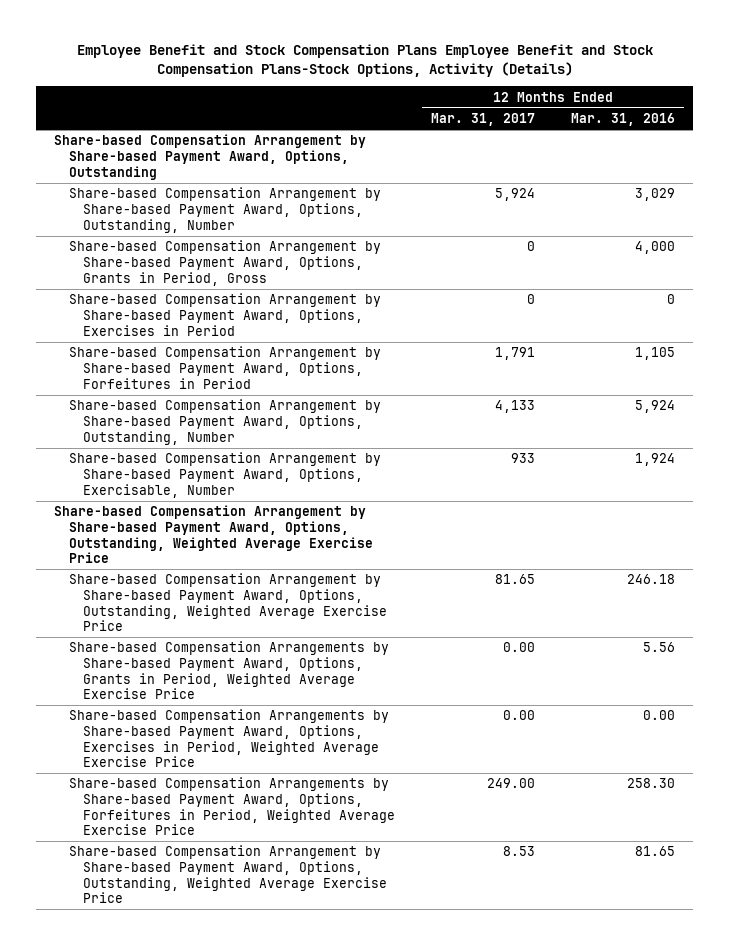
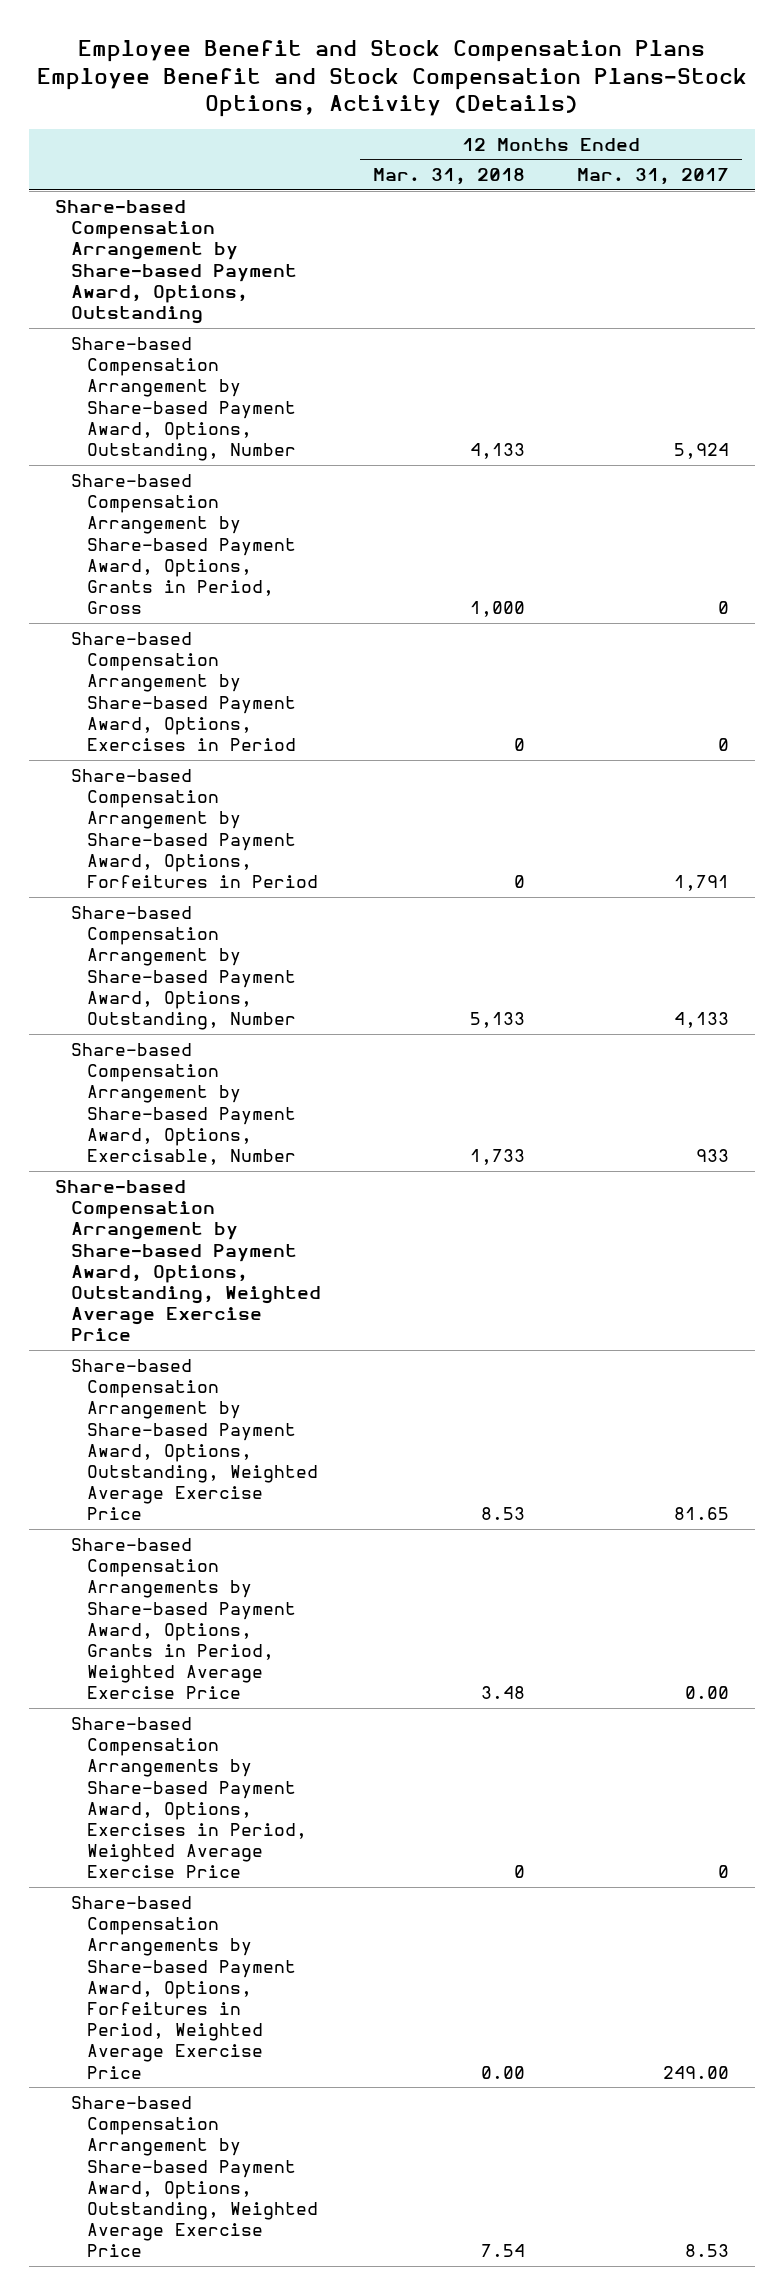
- | 12 Months Ended Mar. 31, 2017 | 12 Months Ended Mar. 31, 2016
+ | 12 Months Ended Mar. 31, 2018 | 12 Months Ended Mar. 31, 2017
- Share-based Compensation Arrangements by Share-based Payment Award, Options, Exercises in Period, Weighted Average Exercise Price | 0.00 | 0.00
+ Share-based Compensation Arrangements by Share-based Payment Award, Options, Exercises in Period, Weighted Average Exercise Price | 0 | 0

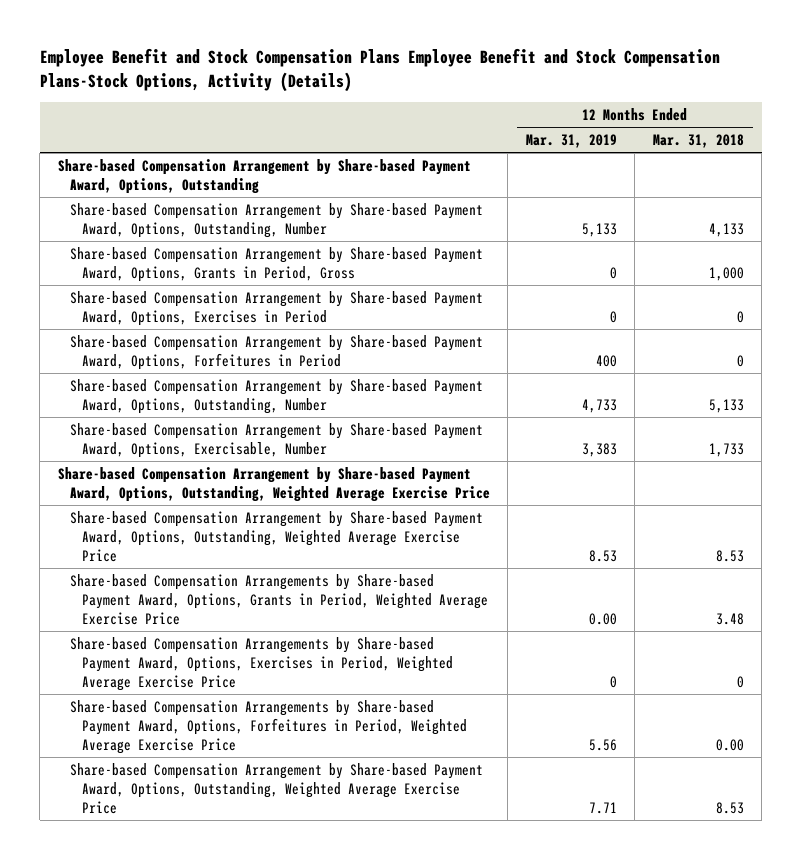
- | 12 Months Ended Mar. 31, 2018 | 12 Months Ended Mar. 31, 2017
+ | 12 Months Ended Mar. 31, 2019 | 12 Months Ended Mar. 31, 2018
- Share-based Compensation Arrangement by Share-based Payment Award, Options, Outstanding, Weighted Average Exercise Price | 7.54 | 8.53
+ Share-based Compensation Arrangement by Share-based Payment Award, Options, Outstanding, Weighted Average Exercise Price | 7.71 | 8.53

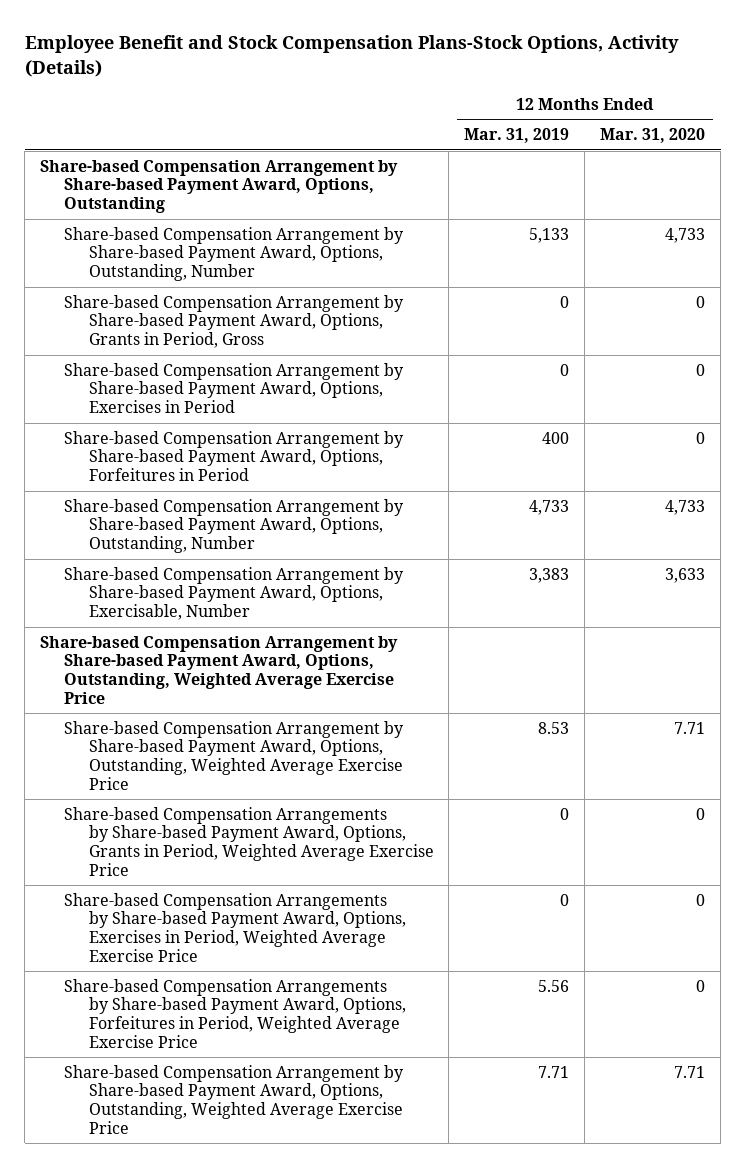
- Employee Benefit and Stock Compensation Plans Employee Benefit and Stock Compensation Plans-Stock Options, Activity (Details)
+ Employee Benefit and Stock Compensation Plans-Stock Options, Activity (Details)
- | 12 Months Ended Mar. 31, 2019 | 12 Months Ended Mar. 31, 2018
+ | 12 Months Ended Mar. 31, 2019 | 12 Months Ended Mar. 31, 2020
- Share-based Compensation Arrangements by Share-based Payment Award, Options, Grants in Period, Weighted Average Exercise Price | 0.00 | 3.48
+ Share-based Compensation Arrangements by Share-based Payment Award, Options, Grants in Period, Weighted Average Exercise Price | 0 | 0

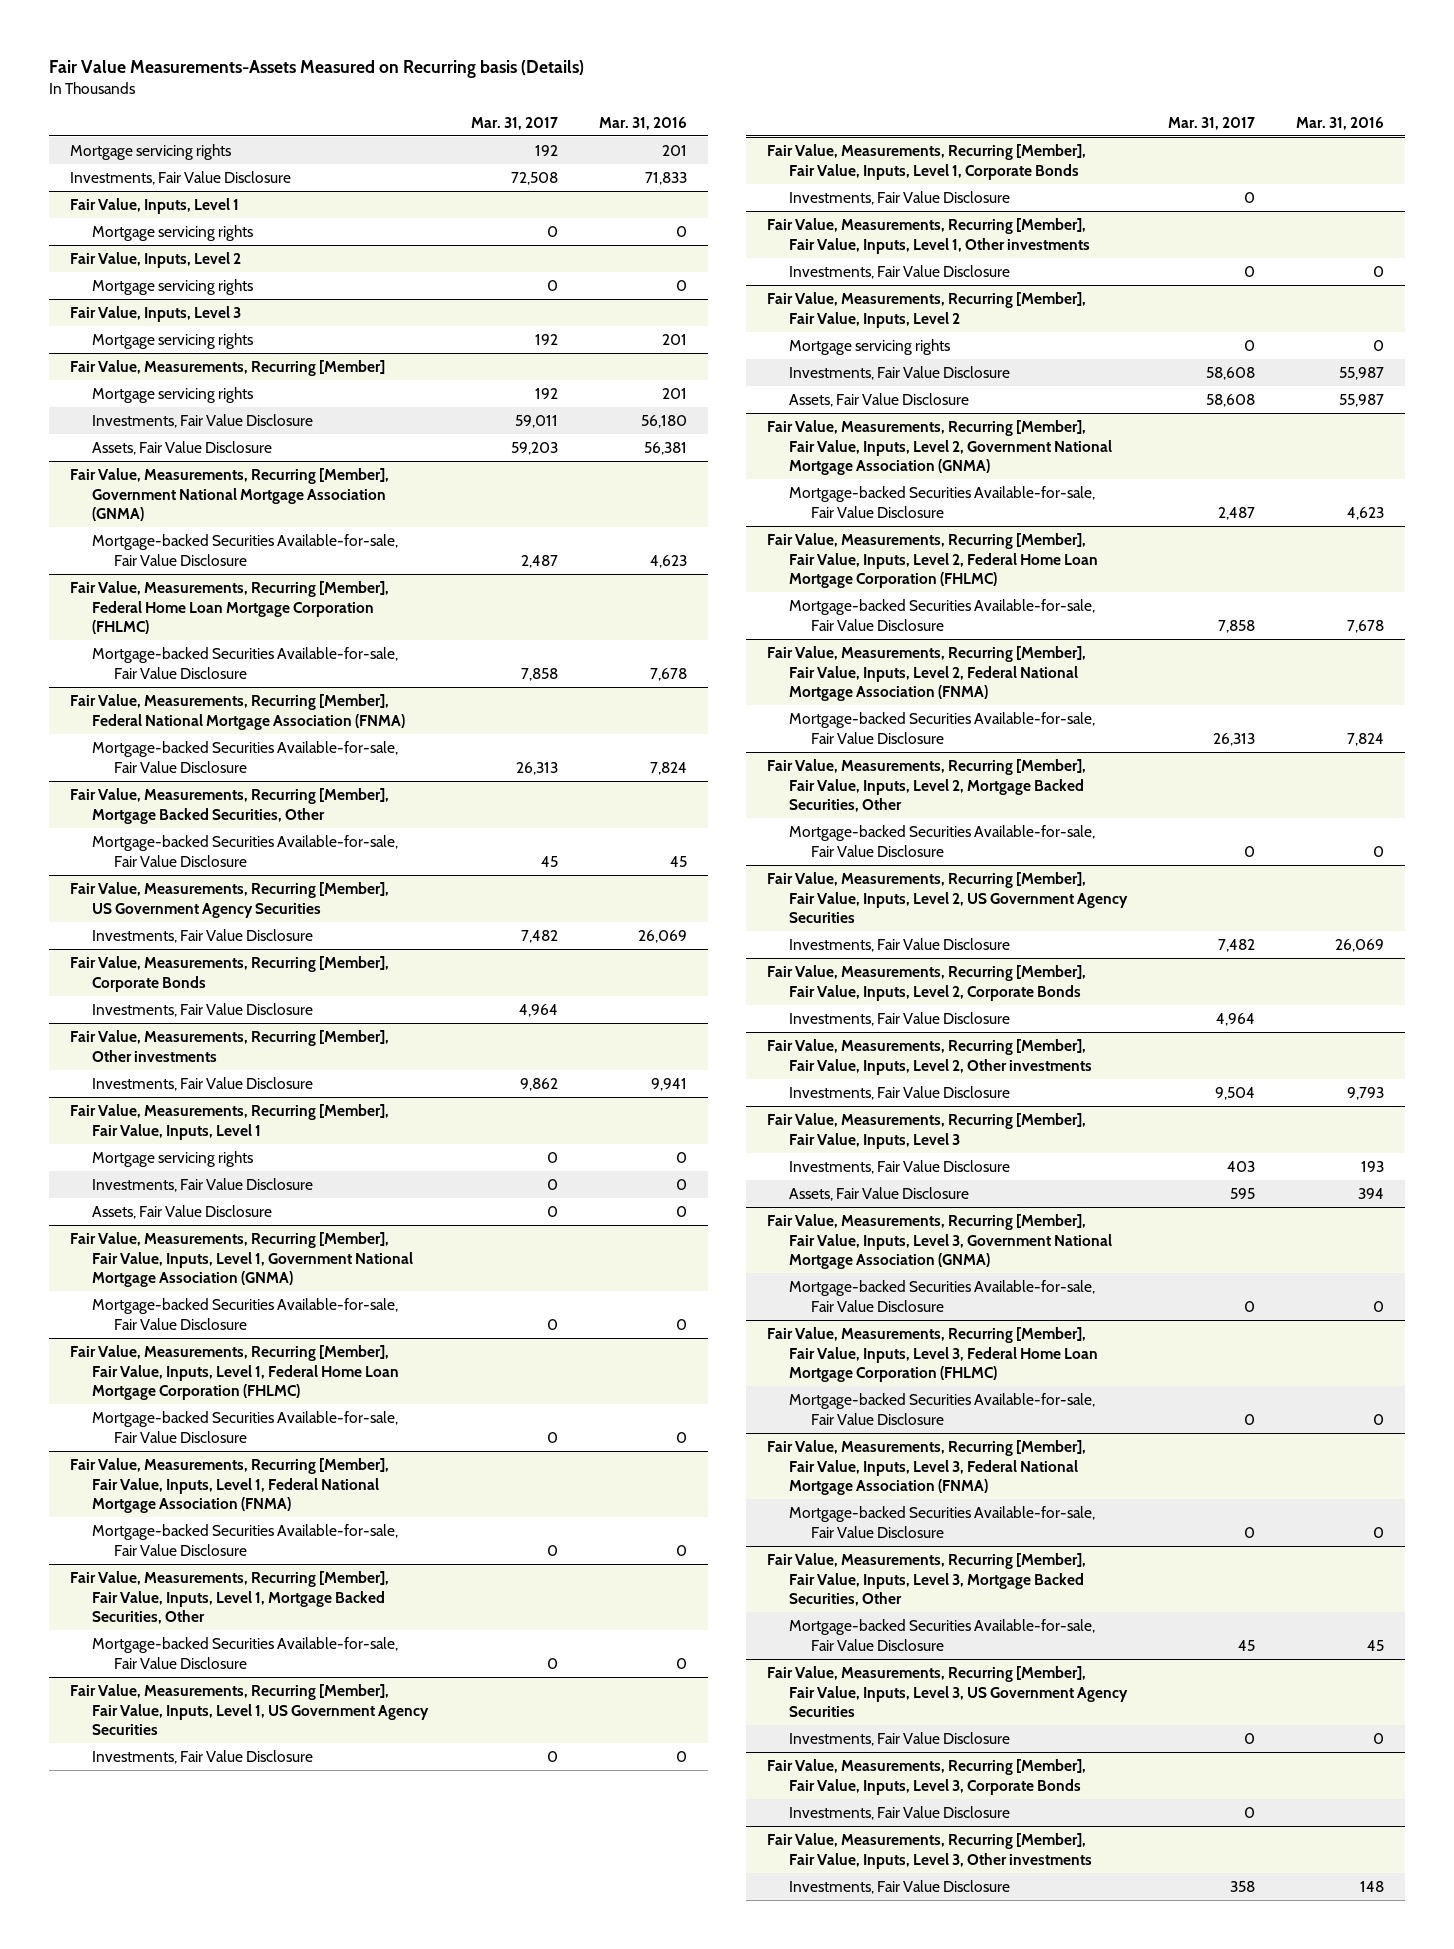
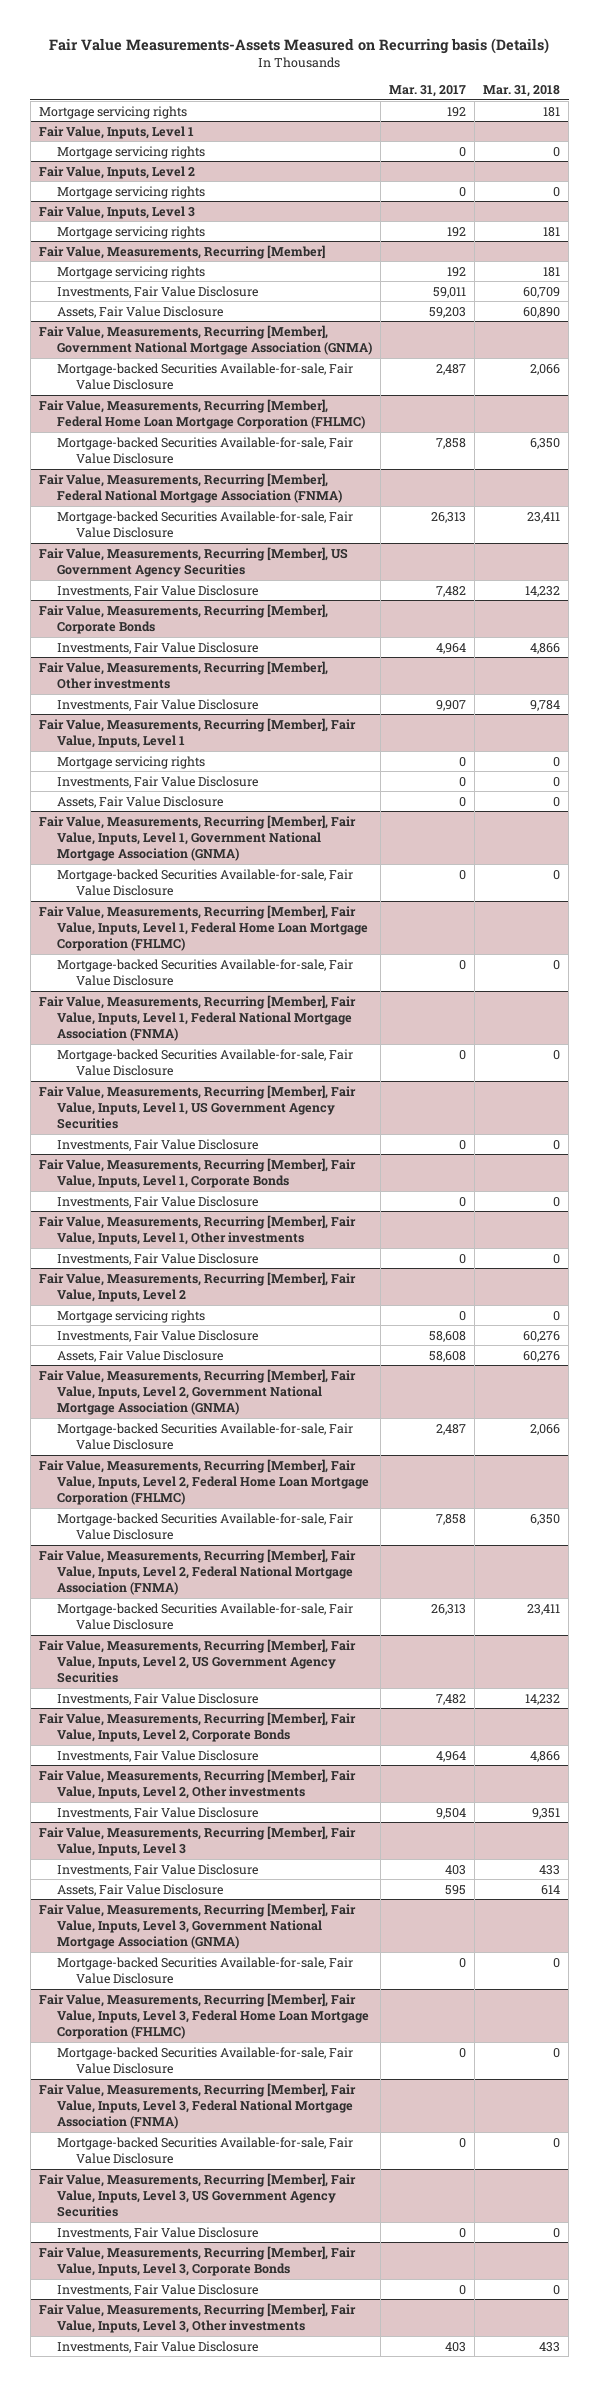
- | Mar. 31, 2017 | Mar. 31, 2016
+ | Mar. 31, 2017 | Mar. 31, 2018
- Investments, Fair Value Disclosure | 72,508 | 71,833
- Fair Value, Measurements, Recurring [Member], Mortgage Backed Securities, Other
- Mortgage-backed Securities Available-for-sale, Fair Value Disclosure | 45 | 45
@ Fair Value, Measurements, Recurring [Member], Other investments
- Investments, Fair Value Disclosure | 9,862 | 9,941
+ Investments, Fair Value Disclosure | 9,907 | 9,784
- Fair Value, Measurements, Recurring [Member], Fair Value, Inputs, Level 1, Mortgage Backed Securities, Other
- Mortgage-backed Securities Available-for-sale, Fair Value Disclosure | 0 | 0
- Fair Value, Measurements, Recurring [Member], Fair Value, Inputs, Level 2, Mortgage Backed Securities, Other
- Mortgage-backed Securities Available-for-sale, Fair Value Disclosure | 0 | 0
- Fair Value, Measurements, Recurring [Member], Fair Value, Inputs, Level 3, Mortgage Backed Securities, Other
- Mortgage-backed Securities Available-for-sale, Fair Value Disclosure | 45 | 45
@ Fair Value, Measurements, Recurring [Member], Fair Value, Inputs, Level 3, Other investments
- Investments, Fair Value Disclosure | 358 | 148
+ Investments, Fair Value Disclosure | 403 | 433

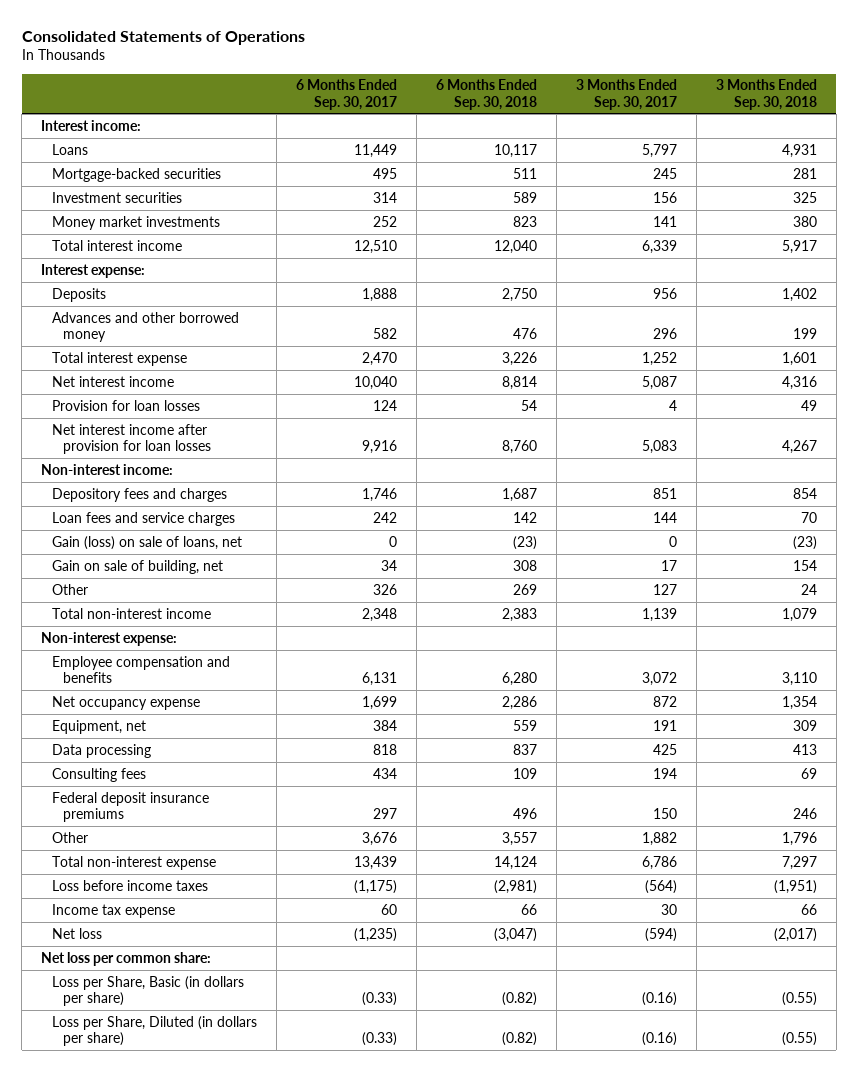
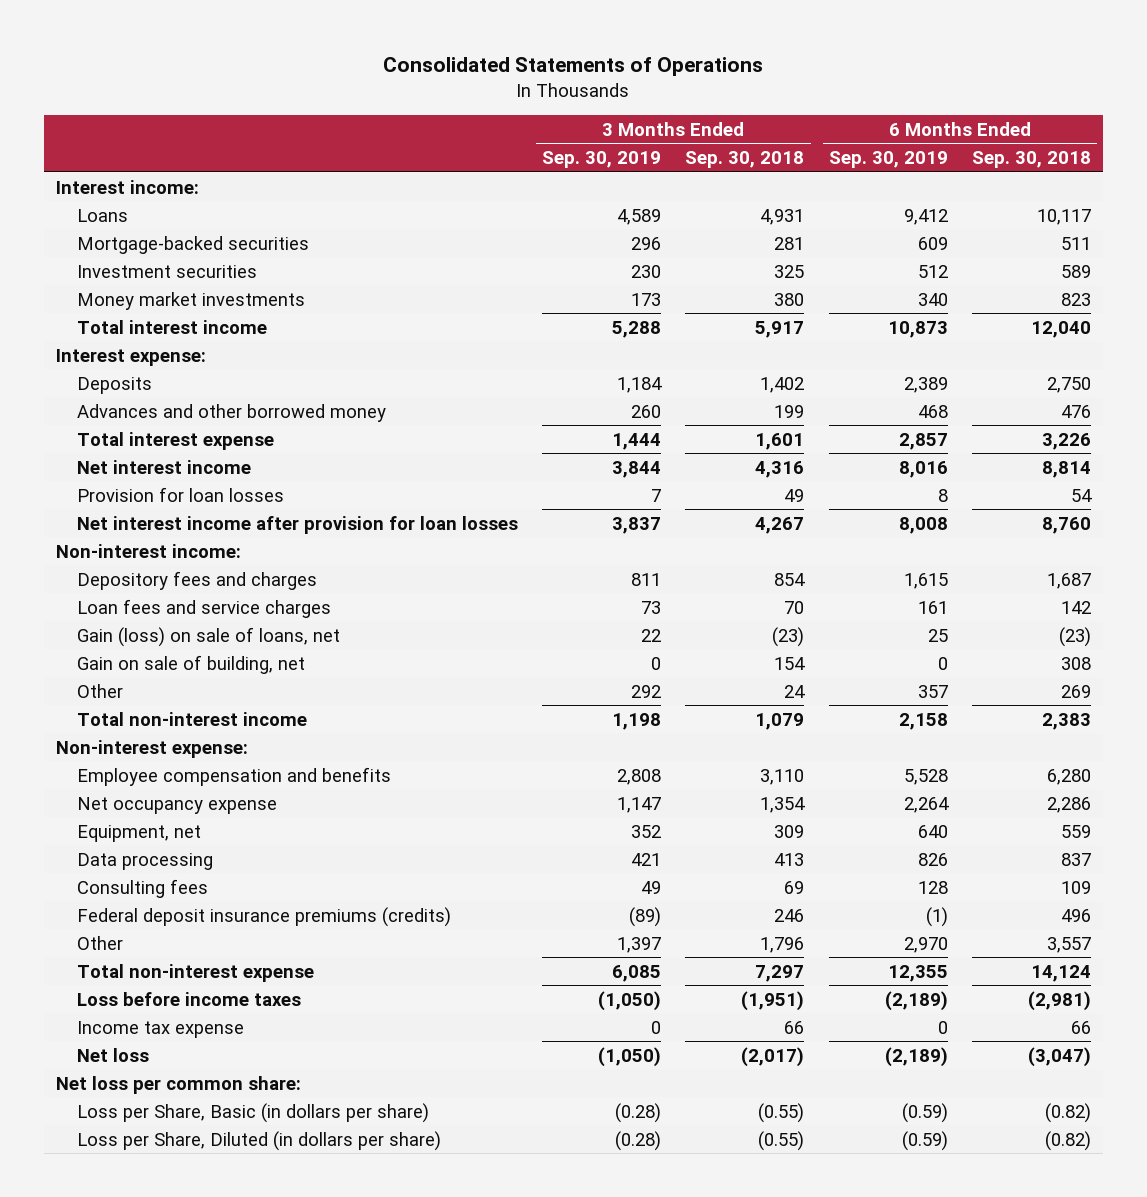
- | 6 Months Ended Sep. 30, 2017 | 6 Months Ended Sep. 30, 2018 | 3 Months Ended Sep. 30, 2017 | 3 Months Ended Sep. 30, 2018
+ | 3 Months Ended Sep. 30, 2019 | 3 Months Ended Sep. 30, 2018 | 6 Months Ended Sep. 30, 2019 | 6 Months Ended Sep. 30, 2018
- Federal deposit insurance premiums | 297 | 496 | 150 | 246
+ Federal deposit insurance premiums (credits) | (89) | 246 | (1) | 496

